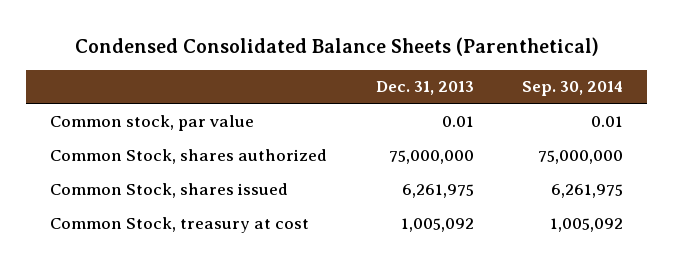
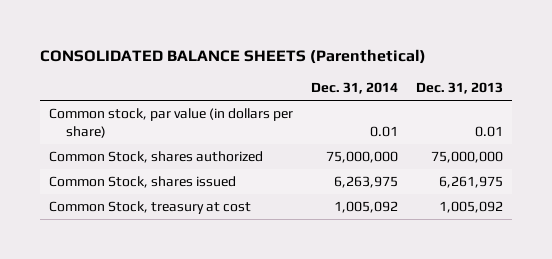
- Condensed Consolidated Balance Sheets (Parenthetical)
+ CONSOLIDATED BALANCE SHEETS (Parenthetical)
- | Dec. 31, 2013 | Sep. 30, 2014
+ | Dec. 31, 2014 | Dec. 31, 2013
- Common stock, par value | 0.01 | 0.01
+ Common stock, par value (in dollars per share) | 0.01 | 0.01

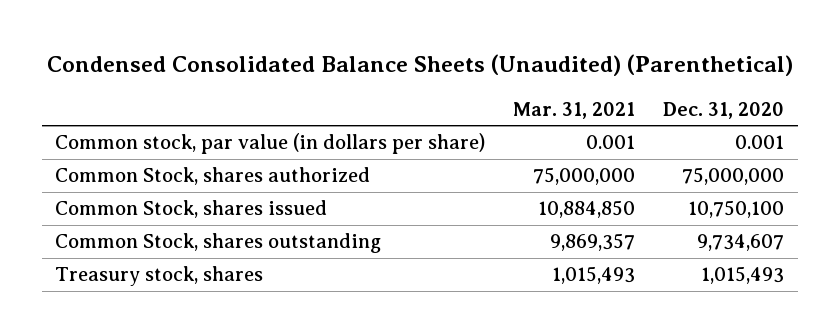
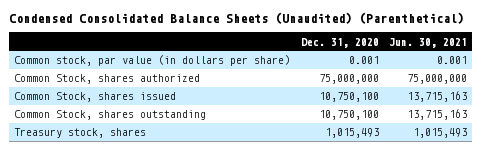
- | Mar. 31, 2021 | Dec. 31, 2020
+ | Dec. 31, 2020 | Jun. 30, 2021
- Common Stock, shares outstanding | 9,869,357 | 9,734,607
+ Common Stock, shares outstanding | 10,750,100 | 13,715,163

